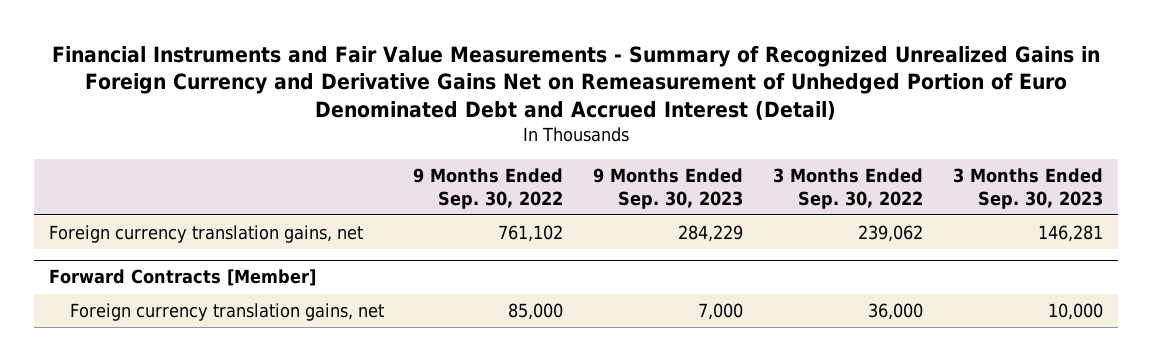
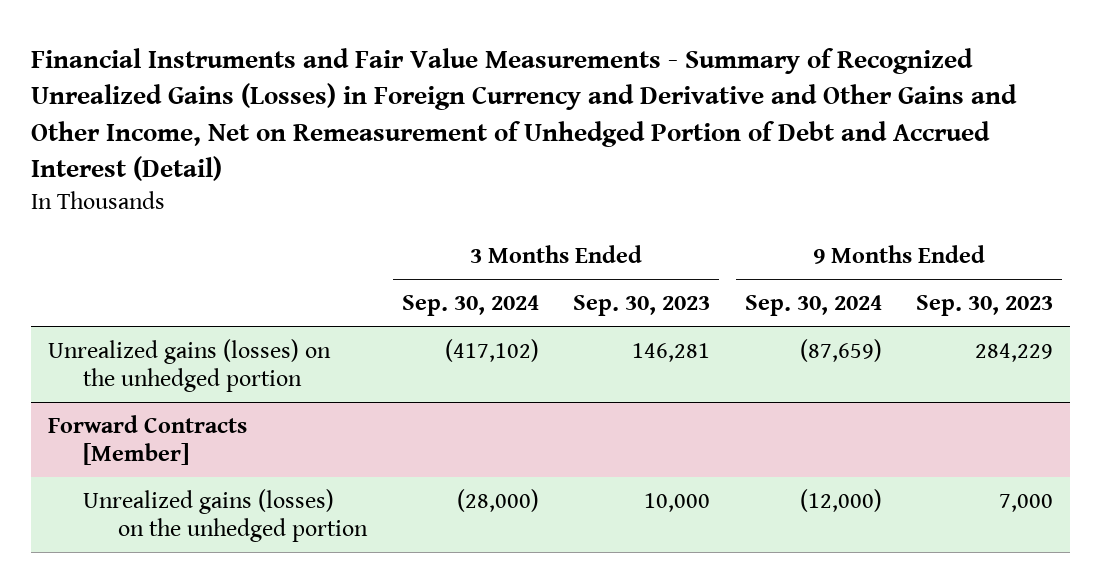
- Financial Instruments and Fair Value Measurements - Summary of Recognized Unrealized Gains in Foreign Currency and Derivative Gains Net on Remeasurement of Unhedged Portion of Euro Denominated Debt and Accrued Interest (Detail)
+ Financial Instruments and Fair Value Measurements - Summary of Recognized Unrealized Gains (Losses) in Foreign Currency and Derivative and Other Gains and Other Income, Net on Remeasurement of Unhedged Portion of Debt and Accrued Interest (Detail)
- | 9 Months Ended Sep. 30, 2022 | 9 Months Ended Sep. 30, 2023 | 3 Months Ended Sep. 30, 2022 | 3 Months Ended Sep. 30, 2023
+ | 3 Months Ended Sep. 30, 2024 | 3 Months Ended Sep. 30, 2023 | 9 Months Ended Sep. 30, 2024 | 9 Months Ended Sep. 30, 2023
- Foreign currency translation gains, net | 761,102 | 284,229 | 239,062 | 146,281
+ Unrealized gains (losses) on the unhedged portion | (417,102) | 146,281 | (87,659) | 284,229
@ Forward Contracts [Member]
- Foreign currency translation gains, net | 85,000 | 7,000 | 36,000 | 10,000
+ Unrealized gains (losses) on the unhedged portion | (28,000) | 10,000 | (12,000) | 7,000

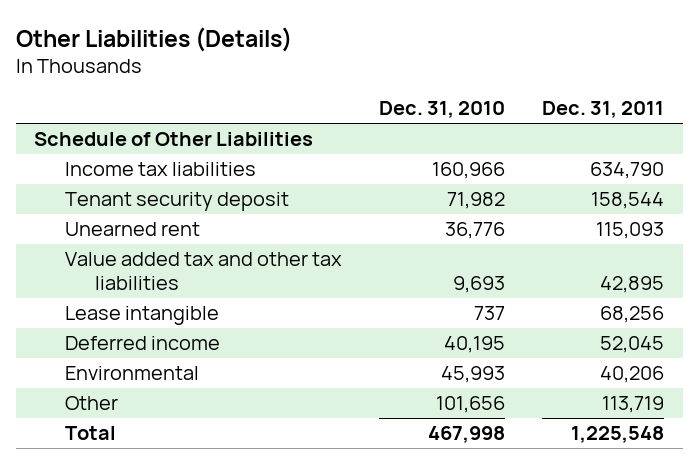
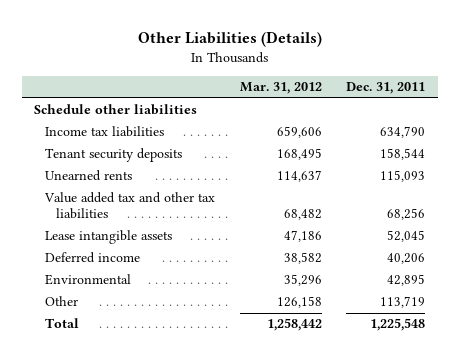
- | Dec. 31, 2010 | Dec. 31, 2011
+ | Mar. 31, 2012 | Dec. 31, 2011
- Schedule of Other Liabilities
+ Schedule other liabilities
- Tenant security deposit | 71,982 | 158,544
- Unearned rent | 36,776 | 115,093
- Value added tax and other tax liabilities | 9,693 | 42,895
- Lease intangible | 737 | 68,256
- Deferred income | 40,195 | 52,045
- Environmental | 45,993 | 40,206
+ Tenant security deposits | 168,495 | 158,544
+ Unearned rents | 114,637 | 115,093
+ Value added tax and other tax liabilities | 68,482 | 68,256
+ Lease intangible assets | 47,186 | 52,045
+ Deferred income | 38,582 | 40,206
+ Environmental | 35,296 | 42,895

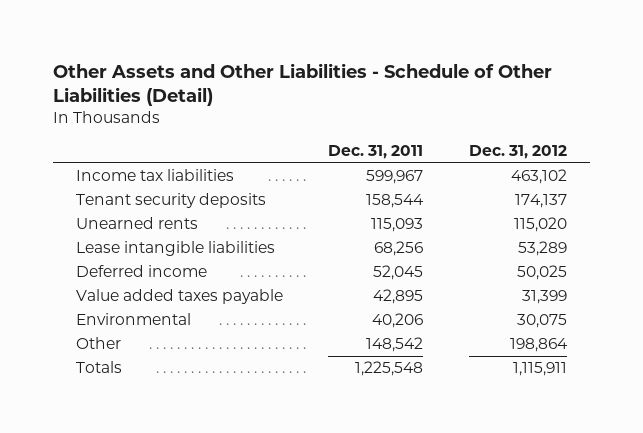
- Other Liabilities (Details)
+ Other Assets and Other Liabilities - Schedule of Other Liabilities (Detail)
- | Mar. 31, 2012 | Dec. 31, 2011
+ | Dec. 31, 2011 | Dec. 31, 2012
- Schedule other liabilities
- Income tax liabilities | 659,606 | 634,790
+ Income tax liabilities | 599,967 | 463,102
- Value added tax and other tax liabilities | 68,482 | 68,256
- Lease intangible assets | 47,186 | 52,045
- Deferred income | 38,582 | 40,206
- Environmental | 35,296 | 42,895
- Other | 126,158 | 113,719
- Total | 1,258,442 | 1,225,548
+ Lease intangible liabilities | 68,256 | 53,289
+ Deferred income | 52,045 | 50,025
+ Value added taxes payable | 42,895 | 31,399
+ Environmental | 40,206 | 30,075
+ Other | 148,542 | 198,864
+ Totals | 1,225,548 | 1,115,911

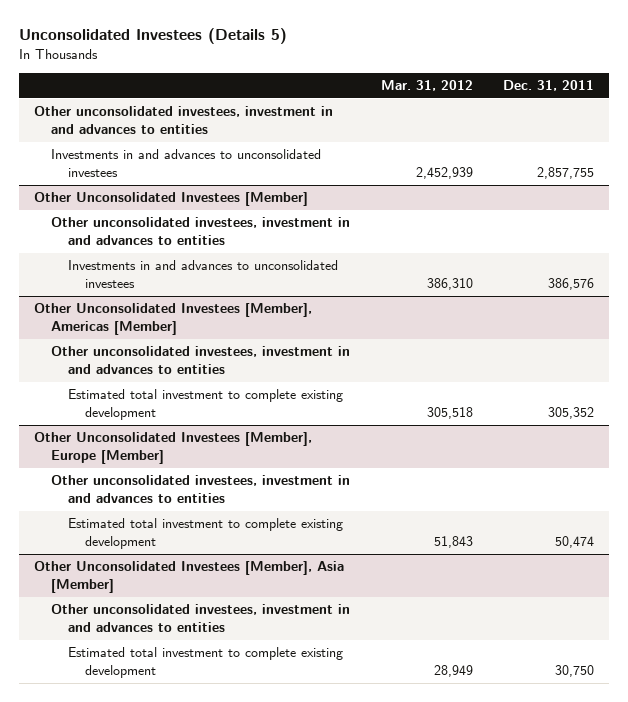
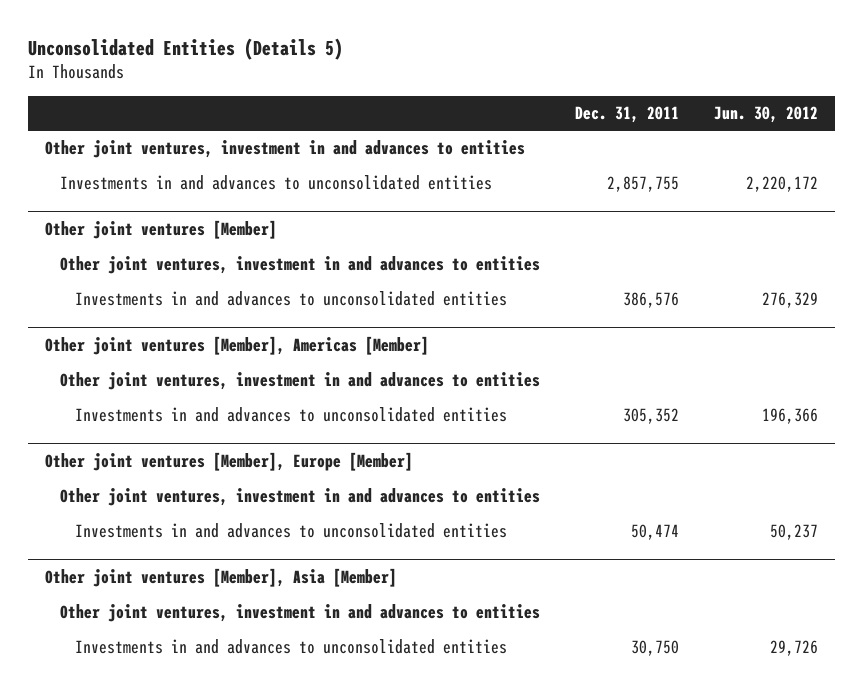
- Unconsolidated Investees (Details 5)
+ Unconsolidated Entities (Details 5)
- | Mar. 31, 2012 | Dec. 31, 2011
+ | Dec. 31, 2011 | Jun. 30, 2012
- Other unconsolidated investees, investment in and advances to entities
- Investments in and advances to unconsolidated investees | 2,452,939 | 2,857,755
- Other Unconsolidated Investees [Member]
- Other unconsolidated investees, investment in and advances to entities
- Investments in and advances to unconsolidated investees | 386,310 | 386,576
- Other Unconsolidated Investees [Member], Americas [Member]
- Other unconsolidated investees, investment in and advances to entities
- Estimated total investment to complete existing development | 305,518 | 305,352
- Other Unconsolidated Investees [Member], Europe [Member]
- Other unconsolidated investees, investment in and advances to entities
- Estimated total investment to complete existing development | 51,843 | 50,474
- Other Unconsolidated Investees [Member], Asia [Member]
- Other unconsolidated investees, investment in and advances to entities
- Estimated total investment to complete existing development | 28,949 | 30,750
+ Other joint ventures, investment in and advances to entities
+ Investments in and advances to unconsolidated entities | 2,857,755 | 2,220,172
+ Other joint ventures [Member]
+ Other joint ventures, investment in and advances to entities
+ Investments in and advances to unconsolidated entities | 386,576 | 276,329
+ Other joint ventures [Member], Americas [Member]
+ Other joint ventures, investment in and advances to entities
+ Investments in and advances to unconsolidated entities | 305,352 | 196,366
+ Other joint ventures [Member], Europe [Member]
+ Other joint ventures, investment in and advances to entities
+ Investments in and advances to unconsolidated entities | 50,474 | 50,237
+ Other joint ventures [Member], Asia [Member]
+ Other joint ventures, investment in and advances to entities
+ Investments in and advances to unconsolidated entities | 30,750 | 29,726

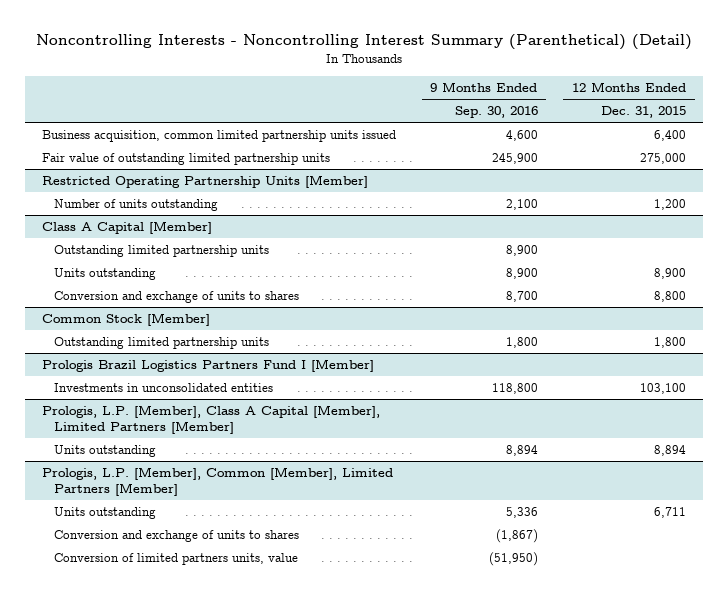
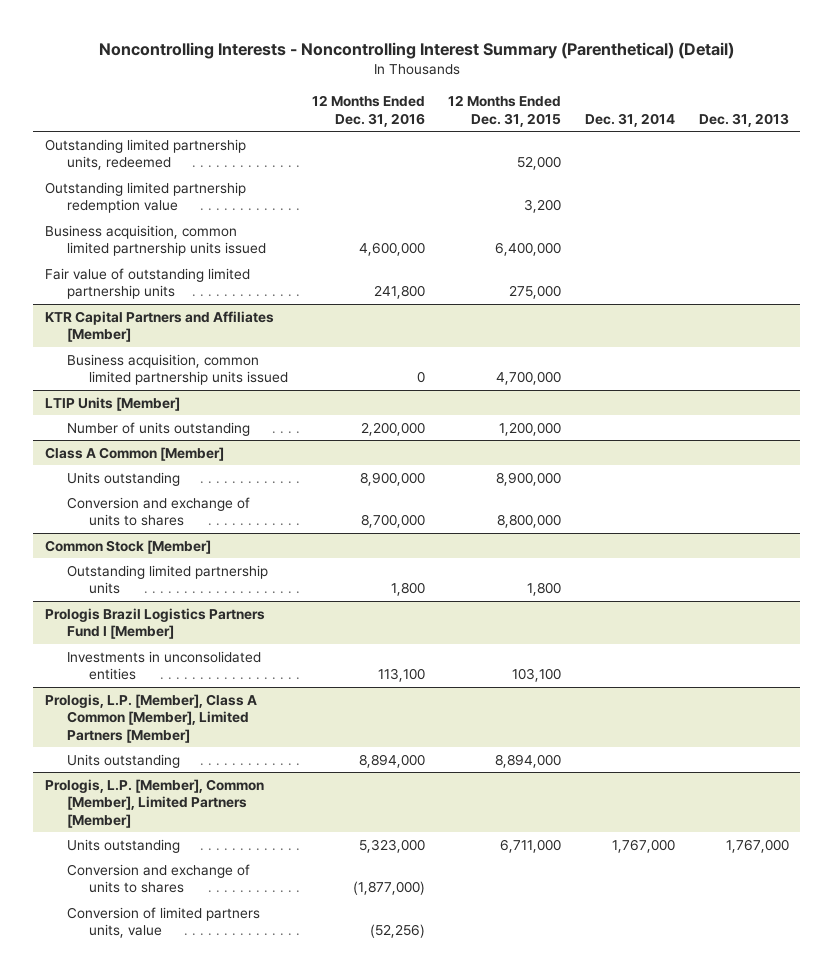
- | 9 Months Ended Sep. 30, 2016 | 12 Months Ended Dec. 31, 2015
+ | 12 Months Ended Dec. 31, 2016 | 12 Months Ended Dec. 31, 2015 | Dec. 31, 2014 | Dec. 31, 2013
- Business acquisition, common limited partnership units issued | 4,600 | 6,400
+ Outstanding limited partnership units, redeemed | | 52,000 | |
+ Outstanding limited partnership redemption value | | 3,200 | |
+ Business acquisition, common limited partnership units issued | 4,600,000 | 6,400,000 | |
- Restricted Operating Partnership Units [Member]
- Number of units outstanding | 2,100 | 1,200
- Class A Capital [Member]
- Outstanding limited partnership units | 8,900 |
- Units outstanding | 8,900 | 8,900
- Conversion and exchange of units to shares | 8,700 | 8,800
+ KTR Capital Partners and Affiliates [Member]
+ Business acquisition, common limited partnership units issued | 0 | 4,700,000 | |
+ LTIP Units [Member]
+ Number of units outstanding | 2,200,000 | 1,200,000 | |
+ Class A Common [Member]
+ Units outstanding | 8,900,000 | 8,900,000 | |
+ Conversion and exchange of units to shares | 8,700,000 | 8,800,000 | |
- Prologis, L.P. [Member], Class A Capital [Member], Limited Partners [Member]
- Units outstanding | 8,894 | 8,894
+ Prologis, L.P. [Member], Class A Common [Member], Limited Partners [Member]
+ Units outstanding | 8,894,000 | 8,894,000 | |
@ Prologis, L.P. [Member], Common [Member], Limited Partners [Member]
- Units outstanding | 5,336 | 6,711
+ Units outstanding | 5,323,000 | 6,711,000 | 1,767,000 | 1,767,000

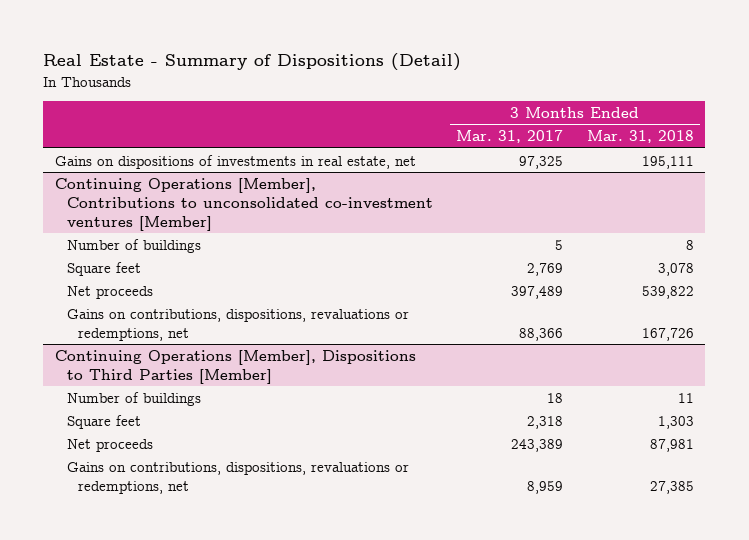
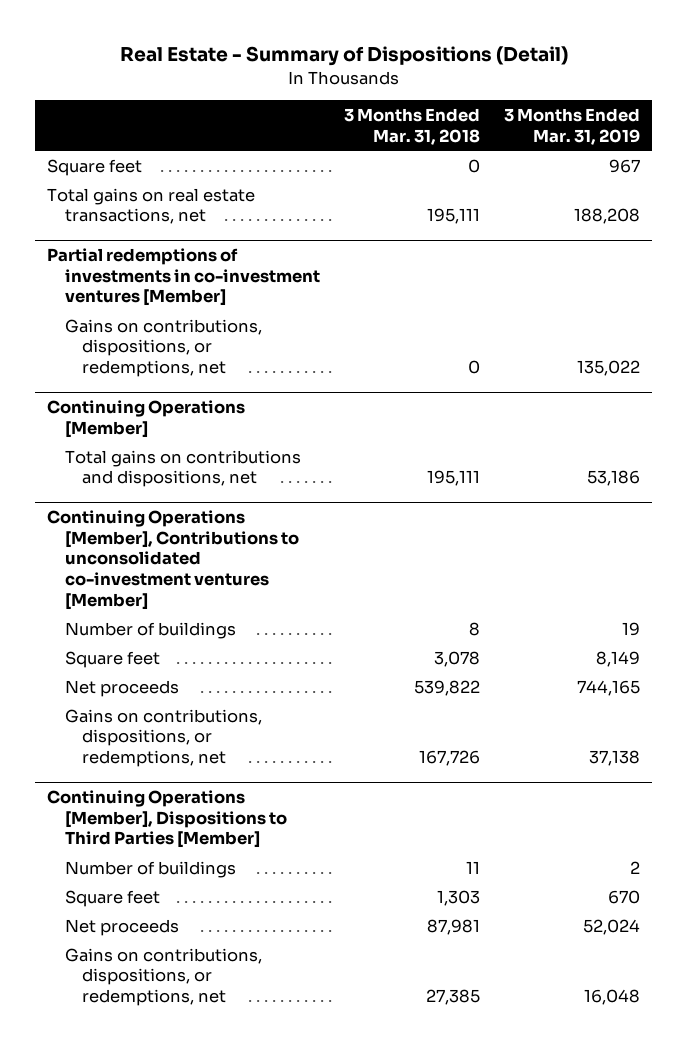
- | 3 Months Ended Mar. 31, 2017 | 3 Months Ended Mar. 31, 2018
+ | 3 Months Ended Mar. 31, 2018 | 3 Months Ended Mar. 31, 2019
- Gains on dispositions of investments in real estate, net | 97,325 | 195,111
+ Square feet | 0 | 967
+ Total gains on real estate transactions, net | 195,111 | 188,208
+ Partial redemptions of investments in co-investment ventures [Member]
+ Gains on contributions, dispositions, or redemptions, net | 0 | 135,022
+ Continuing Operations [Member]
+ Total gains on contributions and dispositions, net | 195,111 | 53,186
@ Continuing Operations [Member], Contributions to unconsolidated co-investment ventures [Member]
- Gains on contributions, dispositions, revaluations or redemptions, net | 88,366 | 167,726
+ Gains on contributions, dispositions, or redemptions, net | 167,726 | 37,138
@ Continuing Operations [Member], Dispositions to Third Parties [Member]
- Gains on contributions, dispositions, revaluations or redemptions, net | 8,959 | 27,385
+ Gains on contributions, dispositions, or redemptions, net | 27,385 | 16,048

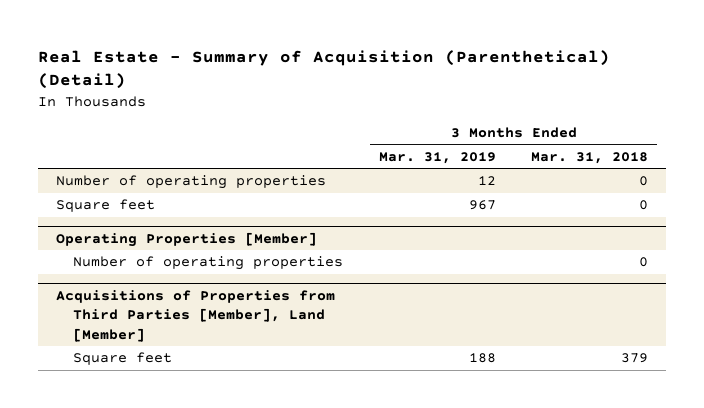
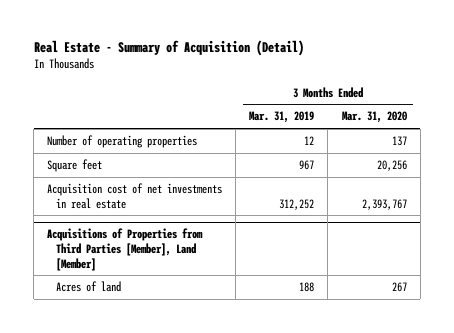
- Real Estate - Summary of Acquisition (Parenthetical) (Detail)
+ Real Estate - Summary of Acquisition (Detail)
- | 3 Months Ended Mar. 31, 2019 | 3 Months Ended Mar. 31, 2018
+ | 3 Months Ended Mar. 31, 2019 | 3 Months Ended Mar. 31, 2020
- Operating Properties [Member]
- Number of operating properties | | 0
+ Acquisition cost of net investments in real estate | 312,252 | 2,393,767
@ Acquisitions of Properties from Third Parties [Member], Land [Member]
- Square feet | 188 | 379
+ Acres of land | 188 | 267

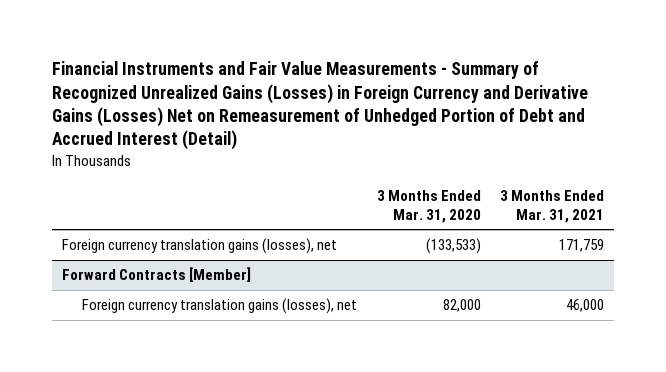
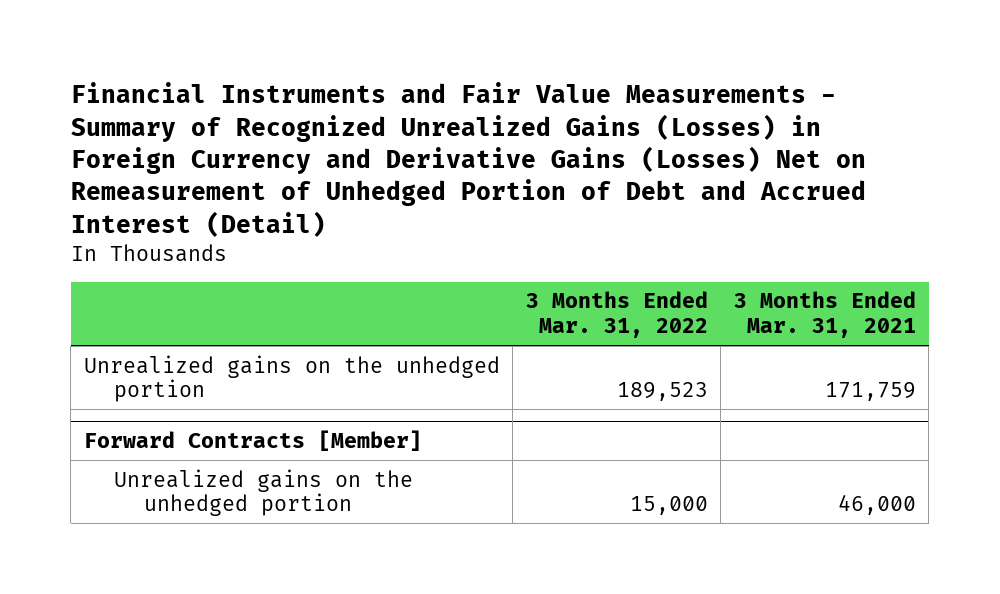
- | 3 Months Ended Mar. 31, 2020 | 3 Months Ended Mar. 31, 2021
+ | 3 Months Ended Mar. 31, 2022 | 3 Months Ended Mar. 31, 2021
- Foreign currency translation gains (losses), net | (133,533) | 171,759
+ Unrealized gains on the unhedged portion | 189,523 | 171,759
@ Forward Contracts [Member]
- Foreign currency translation gains (losses), net | 82,000 | 46,000
+ Unrealized gains on the unhedged portion | 15,000 | 46,000

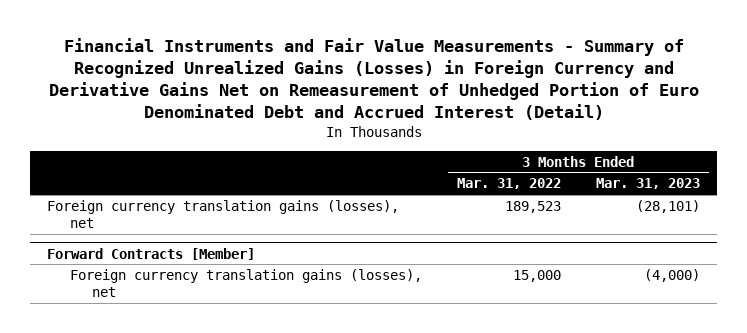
- Financial Instruments and Fair Value Measurements - Summary of Recognized Unrealized Gains (Losses) in Foreign Currency and Derivative Gains (Losses) Net on Remeasurement of Unhedged Portion of Debt and Accrued Interest (Detail)
+ Financial Instruments and Fair Value Measurements - Summary of Recognized Unrealized Gains (Losses) in Foreign Currency and Derivative Gains Net on Remeasurement of Unhedged Portion of Euro Denominated Debt and Accrued Interest (Detail)
- | 3 Months Ended Mar. 31, 2022 | 3 Months Ended Mar. 31, 2021
+ | 3 Months Ended Mar. 31, 2022 | 3 Months Ended Mar. 31, 2023
- Unrealized gains on the unhedged portion | 189,523 | 171,759
+ Foreign currency translation gains (losses), net | 189,523 | (28,101)
@ Forward Contracts [Member]
- Unrealized gains on the unhedged portion | 15,000 | 46,000
+ Foreign currency translation gains (losses), net | 15,000 | (4,000)

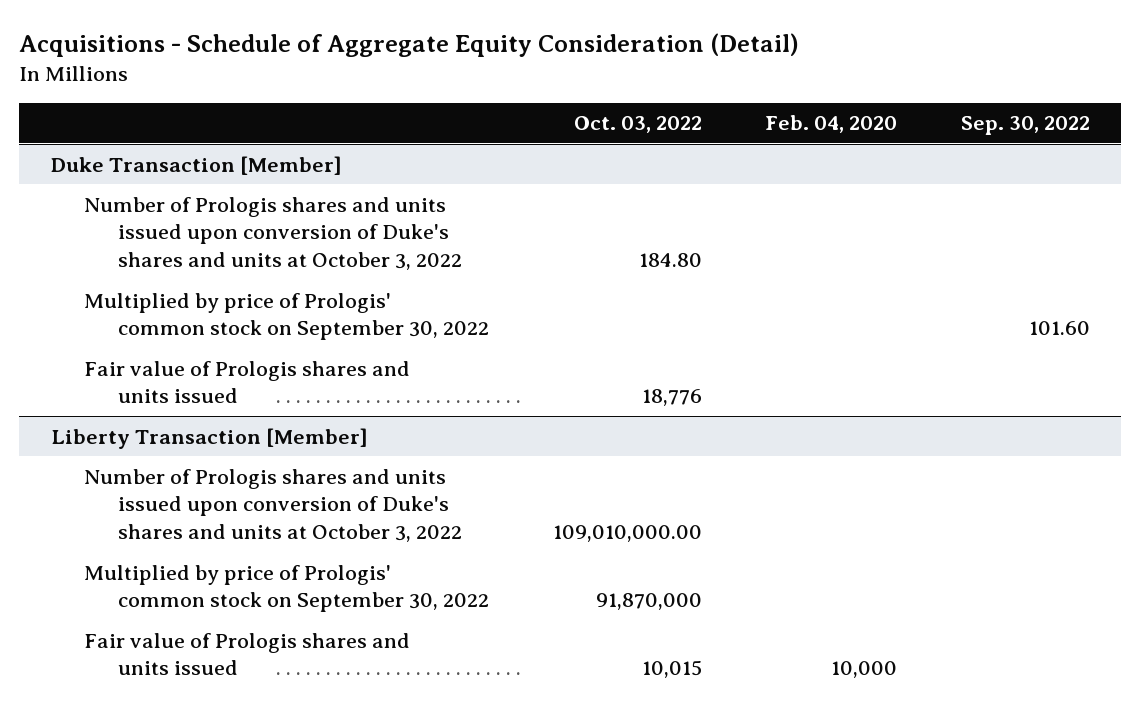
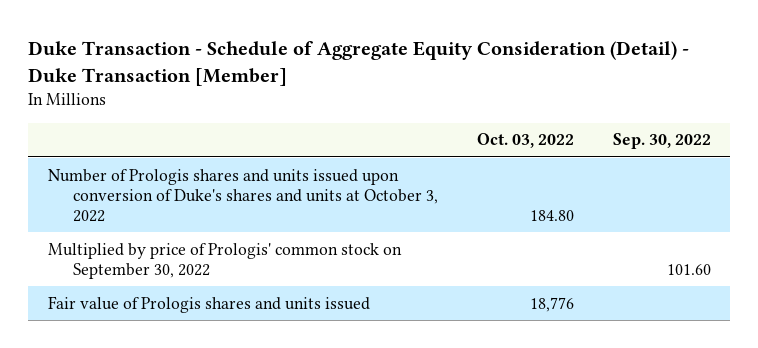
- Acquisitions - Schedule of Aggregate Equity Consideration (Detail)
+ Duke Transaction - Schedule of Aggregate Equity Consideration (Detail) - Duke Transaction [Member]
- | Oct. 03, 2022 | Feb. 04, 2020 | Sep. 30, 2022
+ | Oct. 03, 2022 | Sep. 30, 2022
- Duke Transaction [Member]
- Liberty Transaction [Member]
- Number of Prologis shares and units issued upon conversion of Duke's shares and units at October 3, 2022 | 109,010,000.00 | |
- Multiplied by price of Prologis' common stock on September 30, 2022 | 91,870,000 | |
- Fair value of Prologis shares and units issued | 10,015 | 10,000 |

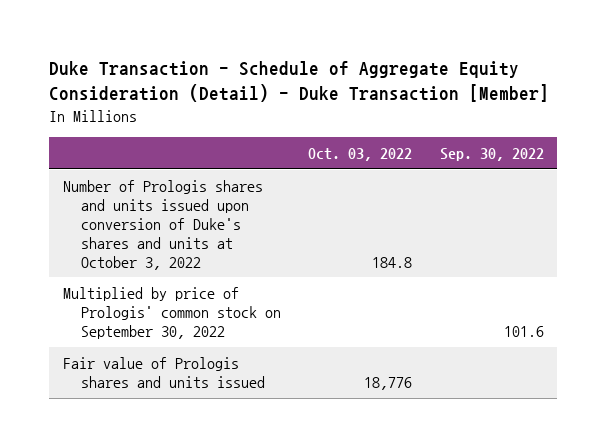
- Number of Prologis shares and units issued upon conversion of Duke's shares and units at October 3, 2022 | 184.80 |
- Multiplied by price of Prologis' common stock on September 30, 2022 | | 101.60
+ Number of Prologis shares and units issued upon conversion of Duke's shares and units at October 3, 2022 | 184.8 |
+ Multiplied by price of Prologis' common stock on September 30, 2022 | | 101.6

